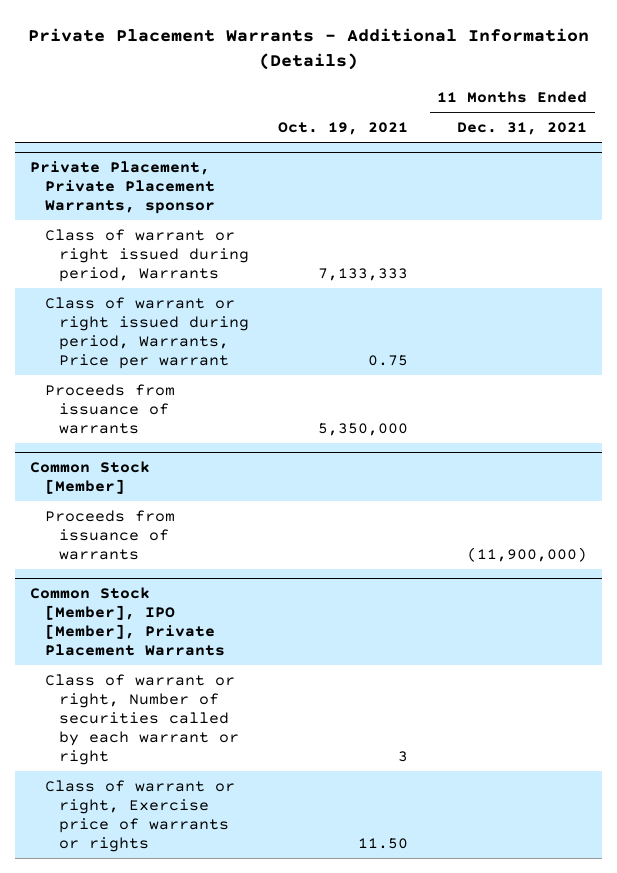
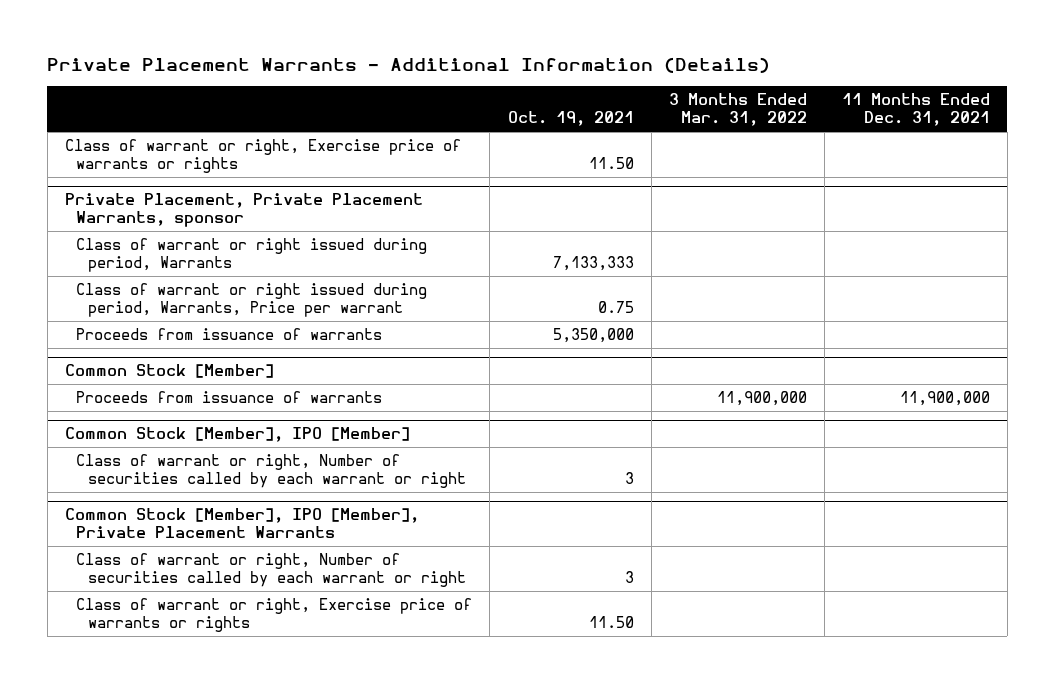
- | Oct. 19, 2021 | 11 Months Ended Dec. 31, 2021
+ | Oct. 19, 2021 | 3 Months Ended Mar. 31, 2022 | 11 Months Ended Dec. 31, 2021
+ Class of warrant or right, Exercise price of warrants or rights | 11.50 | |
@ Common Stock [Member]
- Proceeds from issuance of warrants | | (11,900,000)
+ Proceeds from issuance of warrants | | 11,900,000 | 11,900,000
+ Common Stock [Member], IPO [Member]
+ Class of warrant or right, Number of securities called by each warrant or right | 3 | |

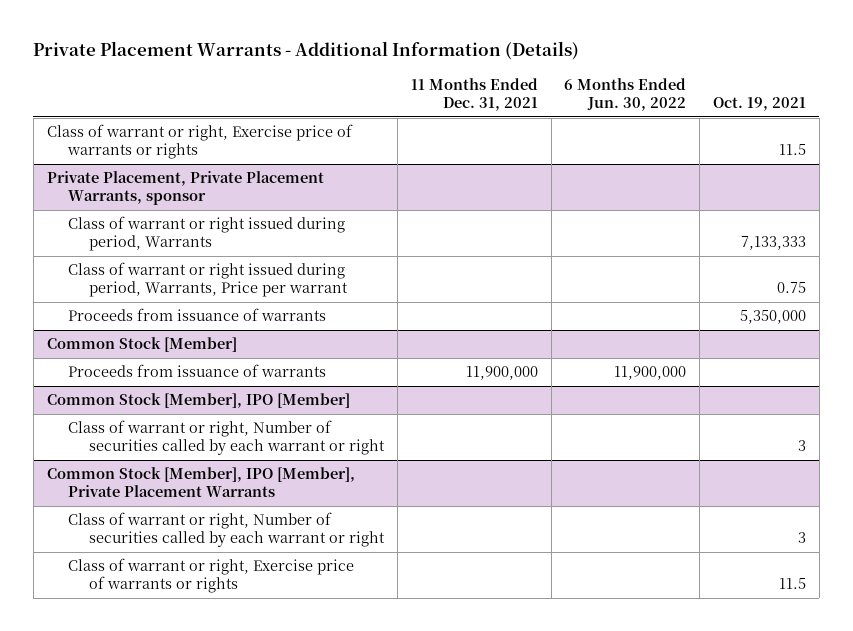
- | Oct. 19, 2021 | 3 Months Ended Mar. 31, 2022 | 11 Months Ended Dec. 31, 2021
+ | 11 Months Ended Dec. 31, 2021 | 6 Months Ended Jun. 30, 2022 | Oct. 19, 2021
- Class of warrant or right, Exercise price of warrants or rights | 11.50 | |
+ Class of warrant or right, Exercise price of warrants or rights | | | 11.5
@ Common Stock [Member], IPO [Member], Private Placement Warrants
- Class of warrant or right, Exercise price of warrants or rights | 11.50 | |
+ Class of warrant or right, Exercise price of warrants or rights | | | 11.5

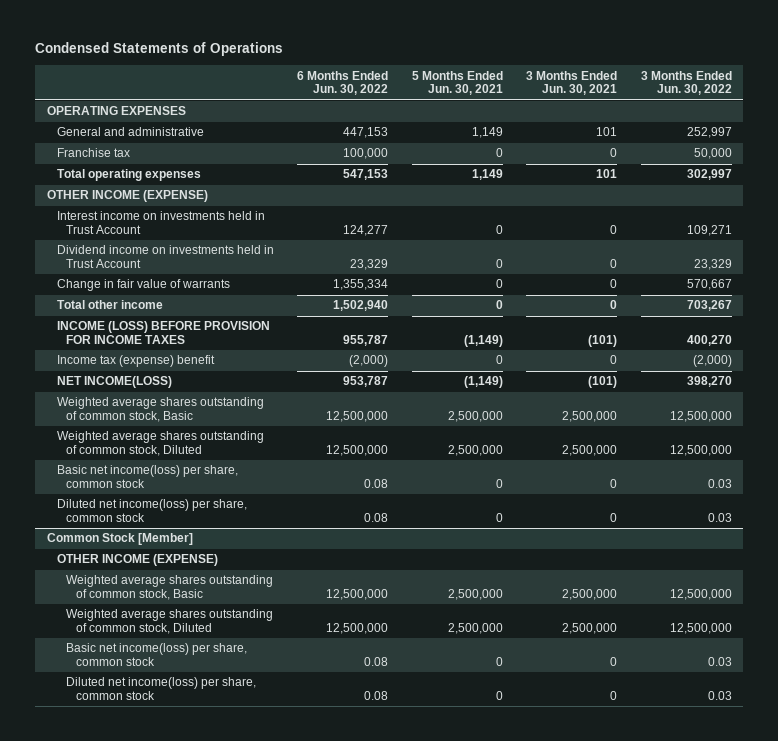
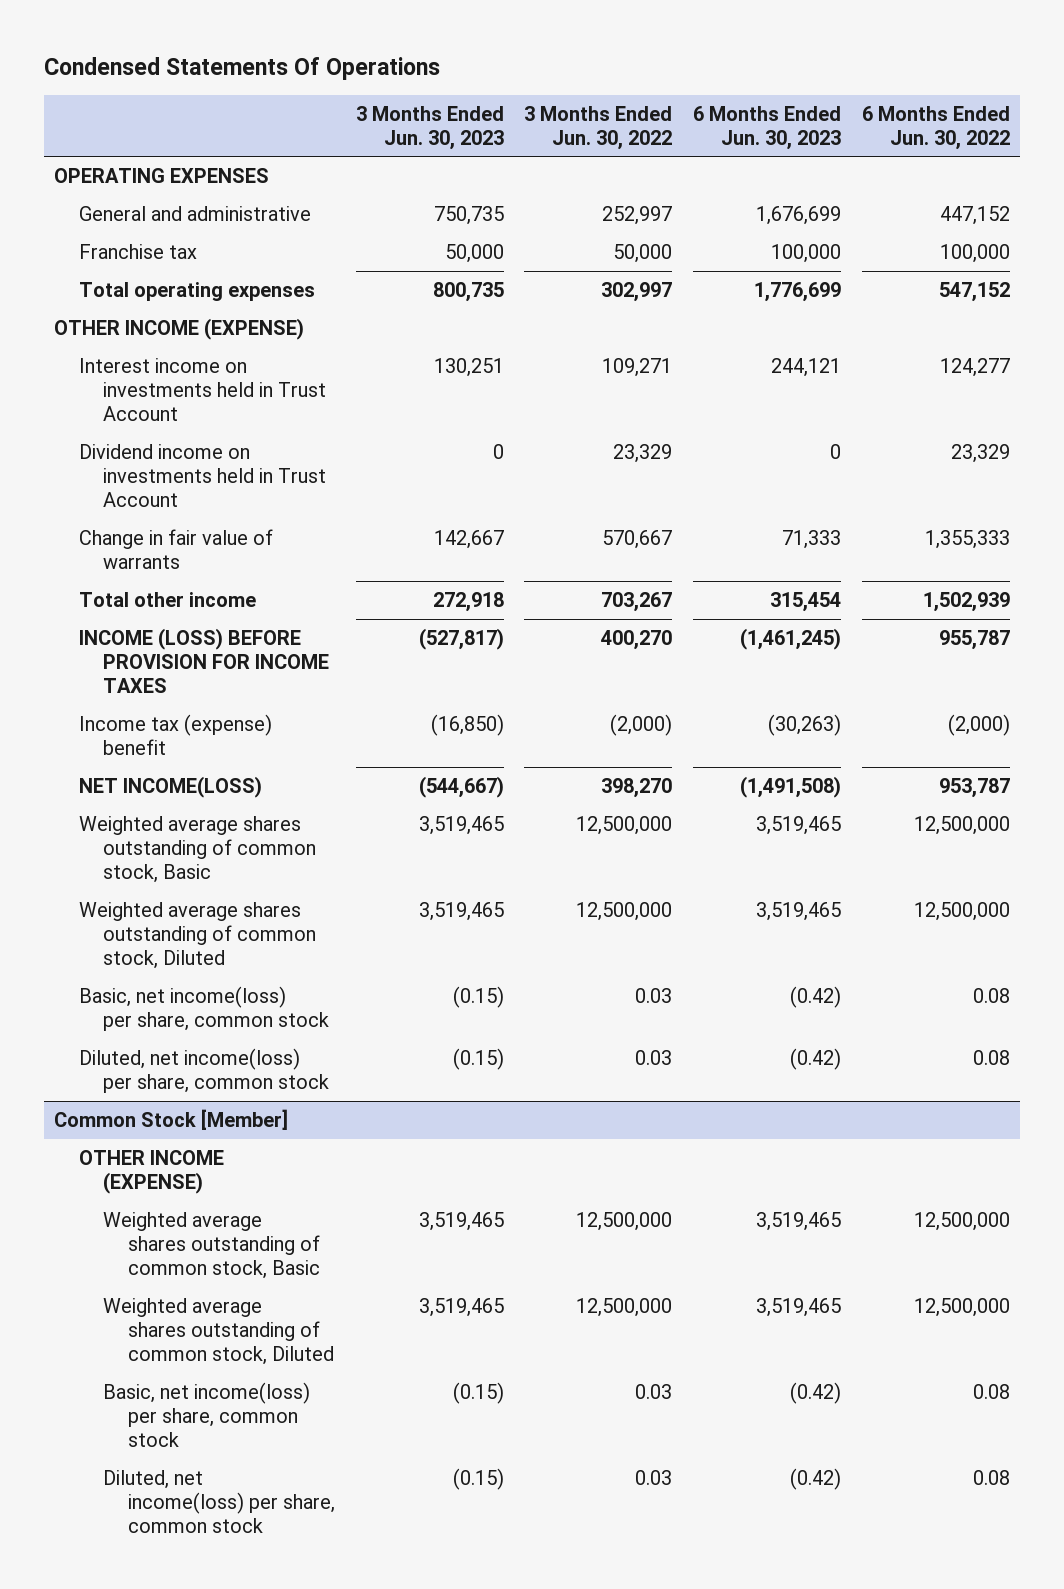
- Condensed Statements of Operations
+ Condensed Statements Of Operations
- | 6 Months Ended Jun. 30, 2022 | 5 Months Ended Jun. 30, 2021 | 3 Months Ended Jun. 30, 2021 | 3 Months Ended Jun. 30, 2022
+ | 3 Months Ended Jun. 30, 2023 | 3 Months Ended Jun. 30, 2022 | 6 Months Ended Jun. 30, 2023 | 6 Months Ended Jun. 30, 2022
- General and administrative | 447,153 | 1,149 | 101 | 252,997
+ General and administrative | 750,735 | 252,997 | 1,676,699 | 447,152
- Total operating expenses | 547,153 | 1,149 | 101 | 302,997
+ Total operating expenses | 800,735 | 302,997 | 1,776,699 | 547,152
- Change in fair value of warrants | 1,355,334 | 0 | 0 | 570,667
- Total other income | 1,502,940 | 0 | 0 | 703,267
+ Change in fair value of warrants | 142,667 | 570,667 | 71,333 | 1,355,333
+ Total other income | 272,918 | 703,267 | 315,454 | 1,502,939
- Basic net income(loss) per share, common stock | 0.08 | 0 | 0 | 0.03
- Diluted net income(loss) per share, common stock | 0.08 | 0 | 0 | 0.03
+ Basic, net income(loss) per share, common stock | (0.15) | 0.03 | (0.42) | 0.08
+ Diluted, net income(loss) per share, common stock | (0.15) | 0.03 | (0.42) | 0.08
@ Common Stock [Member]
- Basic net income(loss) per share, common stock | 0.08 | 0 | 0 | 0.03
- Diluted net income(loss) per share, common stock | 0.08 | 0 | 0 | 0.03
+ Basic, net income(loss) per share, common stock | (0.15) | 0.03 | (0.42) | 0.08
+ Diluted, net income(loss) per share, common stock | (0.15) | 0.03 | (0.42) | 0.08

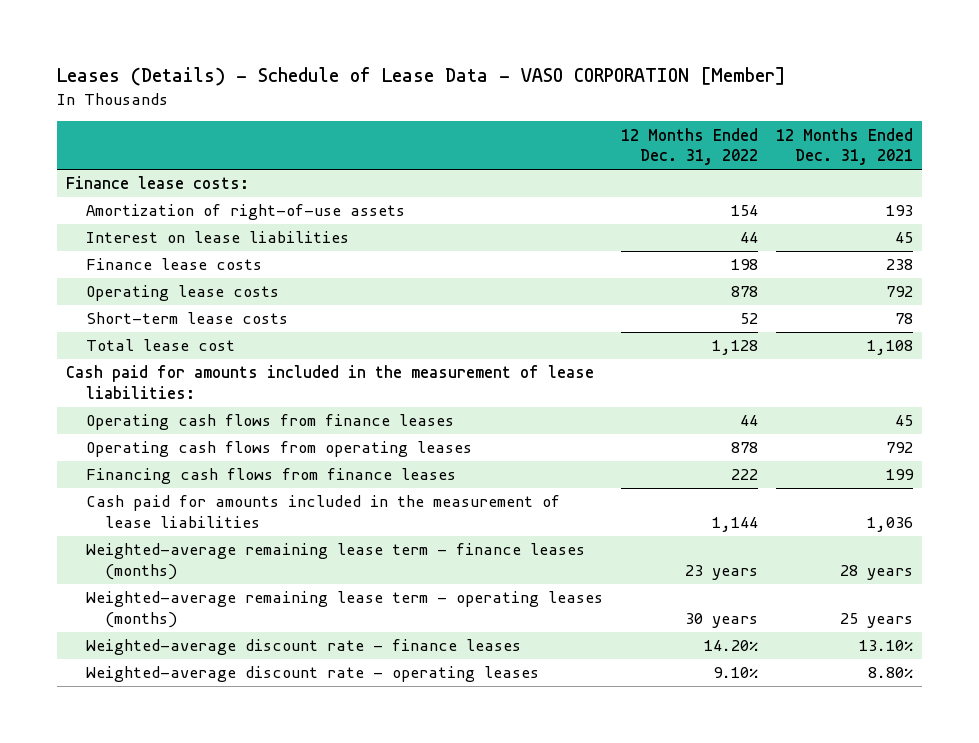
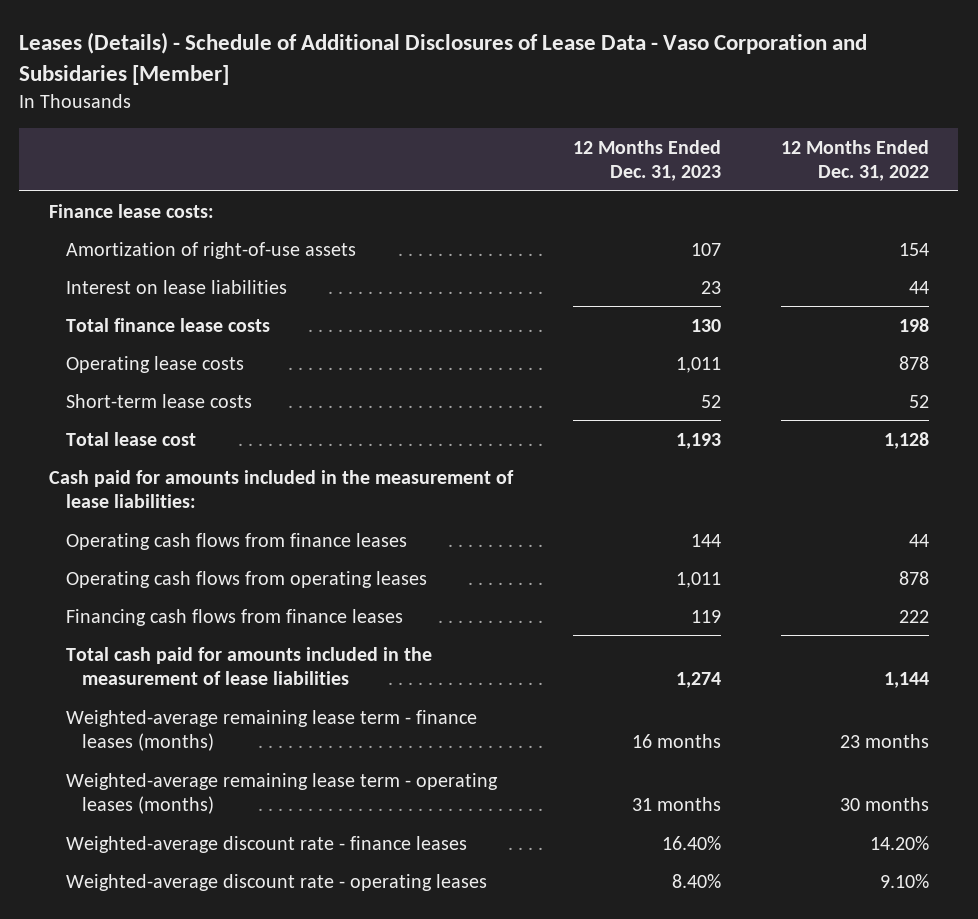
- Leases (Details) - Schedule of Lease Data - VASO CORPORATION [Member]
+ Leases (Details) - Schedule of Additional Disclosures of Lease Data - Vaso Corporation and Subsidaries [Member]
- | 12 Months Ended Dec. 31, 2022 | 12 Months Ended Dec. 31, 2021
+ | 12 Months Ended Dec. 31, 2023 | 12 Months Ended Dec. 31, 2022
- Finance lease costs | 198 | 238
+ Total finance lease costs | 130 | 198
- Cash paid for amounts included in the measurement of lease liabilities | 1,144 | 1,036
- Weighted-average remaining lease term - finance leases (months) | 23 years | 28 years
- Weighted-average remaining lease term - operating leases (months) | 30 years | 25 years
+ Total cash paid for amounts included in the measurement of lease liabilities | 1,274 | 1,144
+ Weighted-average remaining lease term - finance leases (months) | 16 months | 23 months
+ Weighted-average remaining lease term - operating leases (months) | 31 months | 30 months

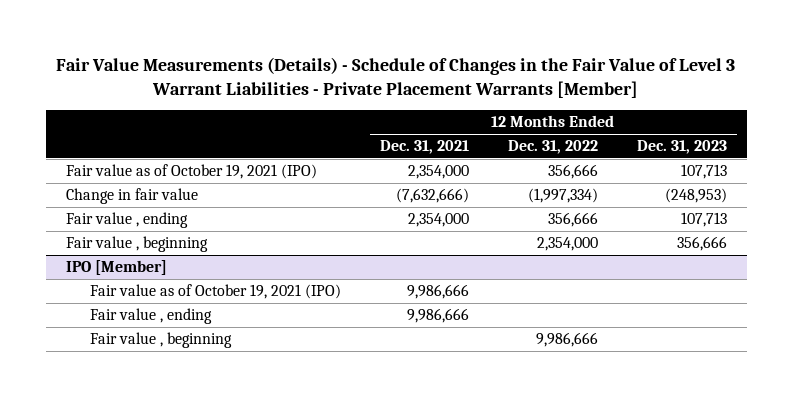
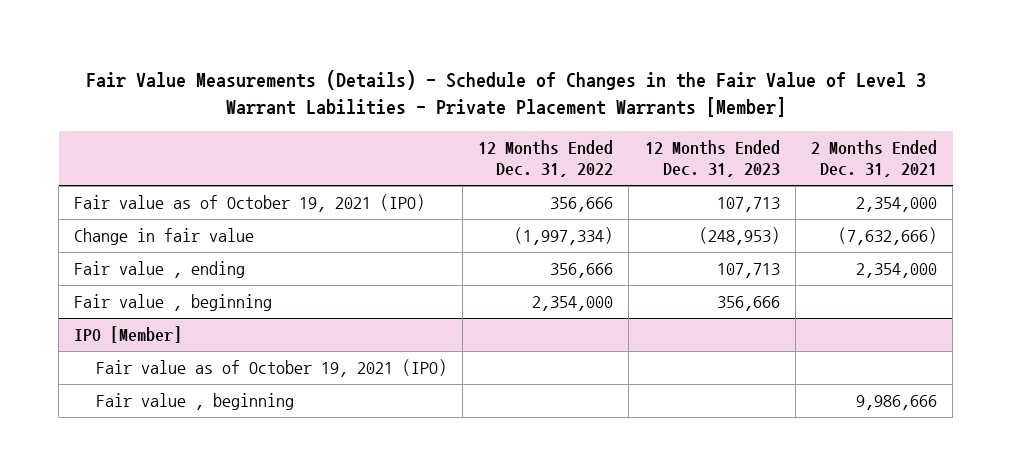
- Fair Value Measurements (Details) - Schedule of Changes in the Fair Value of Level 3 Warrant Liabilities - Private Placement Warrants [Member]
+ Fair Value Measurements (Details) - Schedule of Changes in the Fair Value of Level 3 Warrant Labilities - Private Placement Warrants [Member]
- | 12 Months Ended Dec. 31, 2021 | 12 Months Ended Dec. 31, 2022 | 12 Months Ended Dec. 31, 2023
+ | 12 Months Ended Dec. 31, 2022 | 12 Months Ended Dec. 31, 2023 | 2 Months Ended Dec. 31, 2021
@ IPO [Member]
- Fair value , ending | 9,986,666 | |
- Fair value , beginning | | 9,986,666 |
+ Fair value , beginning | | | 9,986,666

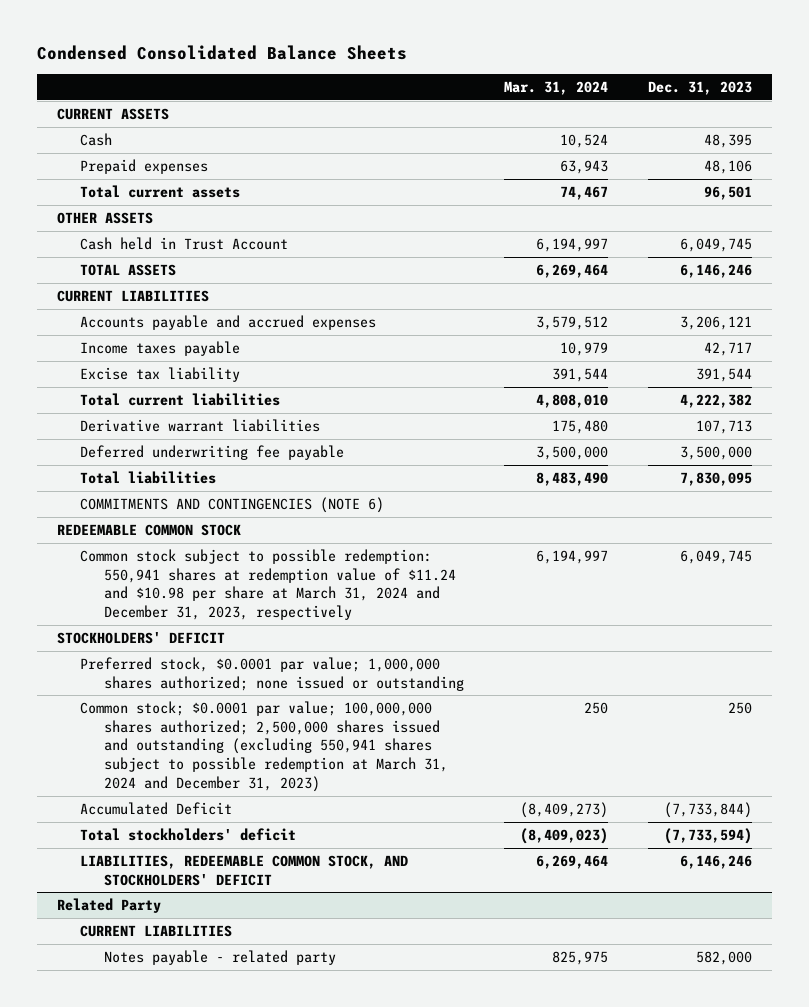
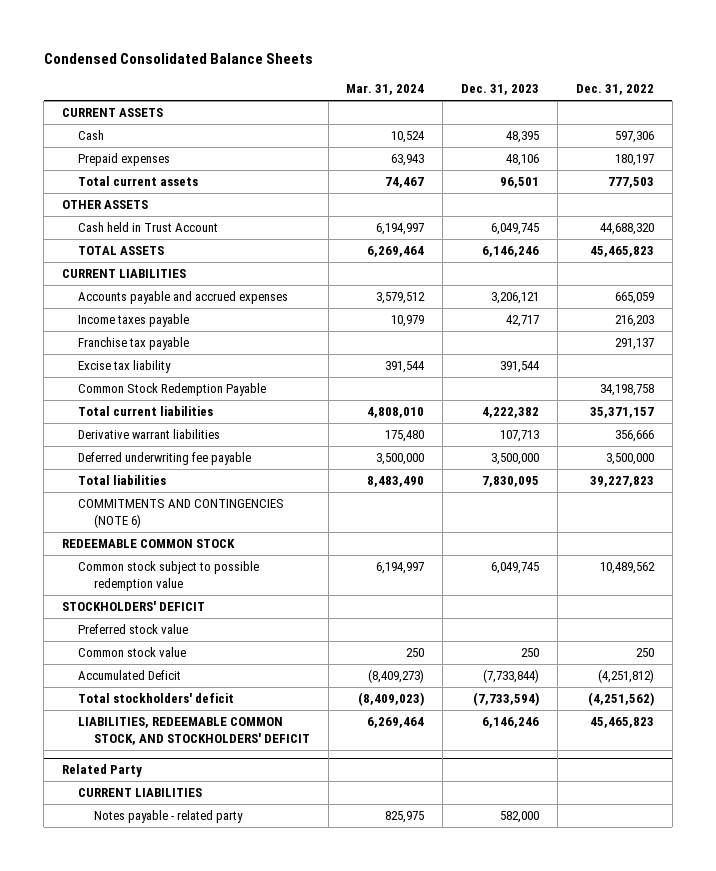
- | Mar. 31, 2024 | Dec. 31, 2023
+ | Mar. 31, 2024 | Dec. 31, 2023 | Dec. 31, 2022
+ Franchise tax payable | | | 291,137
+ Common Stock Redemption Payable | | | 34,198,758
- Common stock subject to possible redemption: 550,941 shares at redemption value of $11.24 and $10.98 per share at March 31, 2024 and December 31, 2023, respectively | 6,194,997 | 6,049,745
+ Common stock subject to possible redemption value | 6,194,997 | 6,049,745 | 10,489,562
- Preferred stock, $0.0001 par value; 1,000,000 shares authorized; none issued or outstanding
- Common stock; $0.0001 par value; 100,000,000 shares authorized; 2,500,000 shares issued and outstanding (excluding 550,941 shares subject to possible redemption at March 31, 2024 and December 31, 2023) | 250 | 250
+ Preferred stock value
+ Common stock value | 250 | 250 | 250

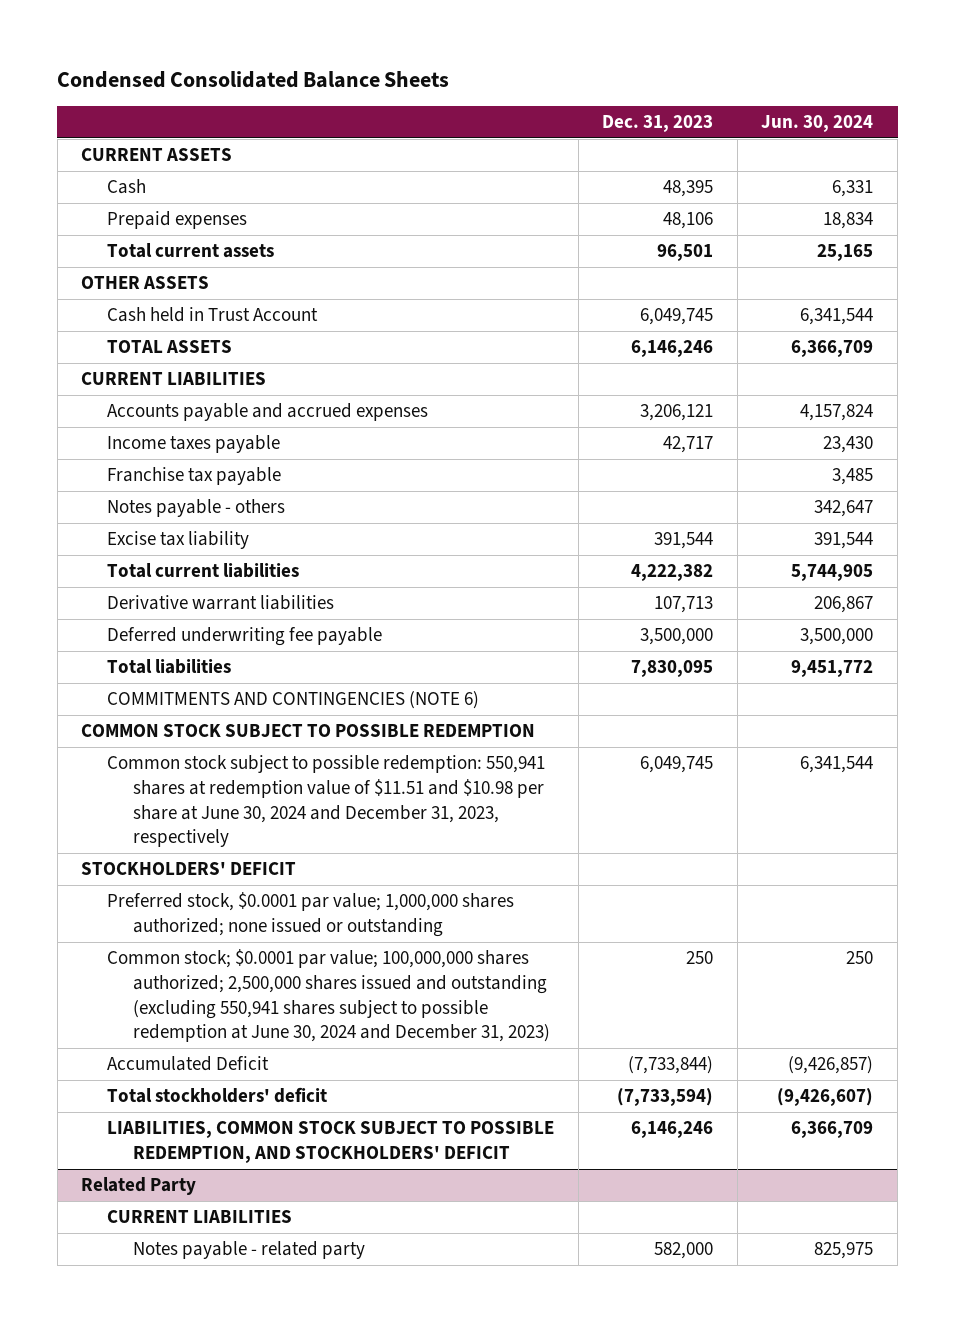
- | Mar. 31, 2024 | Dec. 31, 2023 | Dec. 31, 2022
+ | Dec. 31, 2023 | Jun. 30, 2024
+ Notes payable - others | | 342,647
- Common Stock Redemption Payable | | | 34,198,758
- REDEEMABLE COMMON STOCK
- Common stock subject to possible redemption value | 6,194,997 | 6,049,745 | 10,489,562
+ COMMON STOCK SUBJECT TO POSSIBLE REDEMPTION
+ Common stock subject to possible redemption: 550,941 shares at redemption value of $11.51 and $10.98 per share at June 30, 2024 and December 31, 2023, respectively | 6,049,745 | 6,341,544
- Preferred stock value
- Common stock value | 250 | 250 | 250
+ Preferred stock, $0.0001 par value; 1,000,000 shares authorized; none issued or outstanding
+ Common stock; $0.0001 par value; 100,000,000 shares authorized; 2,500,000 shares issued and outstanding (excluding 550,941 shares subject to possible redemption at June 30, 2024 and December 31, 2023) | 250 | 250
- LIABILITIES, REDEEMABLE COMMON STOCK, AND STOCKHOLDERS' DEFICIT | 6,269,464 | 6,146,246 | 45,465,823
+ LIABILITIES, COMMON STOCK SUBJECT TO POSSIBLE REDEMPTION, AND STOCKHOLDERS' DEFICIT | 6,146,246 | 6,366,709

